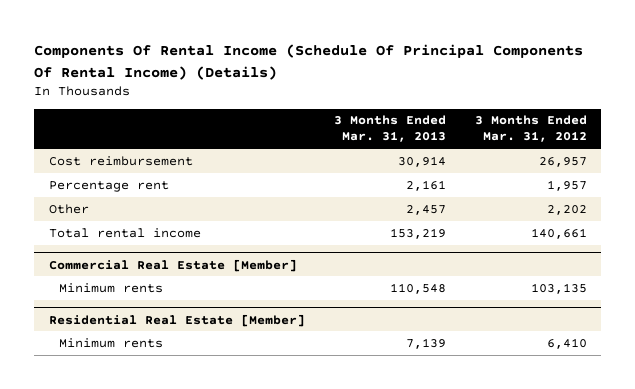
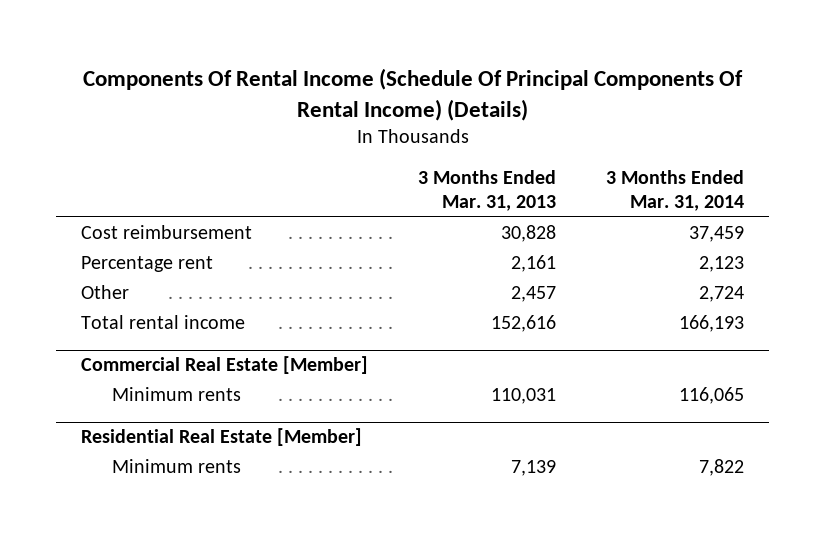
- | 3 Months Ended Mar. 31, 2013 | 3 Months Ended Mar. 31, 2012
+ | 3 Months Ended Mar. 31, 2013 | 3 Months Ended Mar. 31, 2014
- Cost reimbursement | 30,914 | 26,957
+ Cost reimbursement | 30,828 | 37,459
- Total rental income | 153,219 | 140,661
+ Total rental income | 152,616 | 166,193
@ Commercial Real Estate [Member]
- Minimum rents | 110,548 | 103,135
+ Minimum rents | 110,031 | 116,065

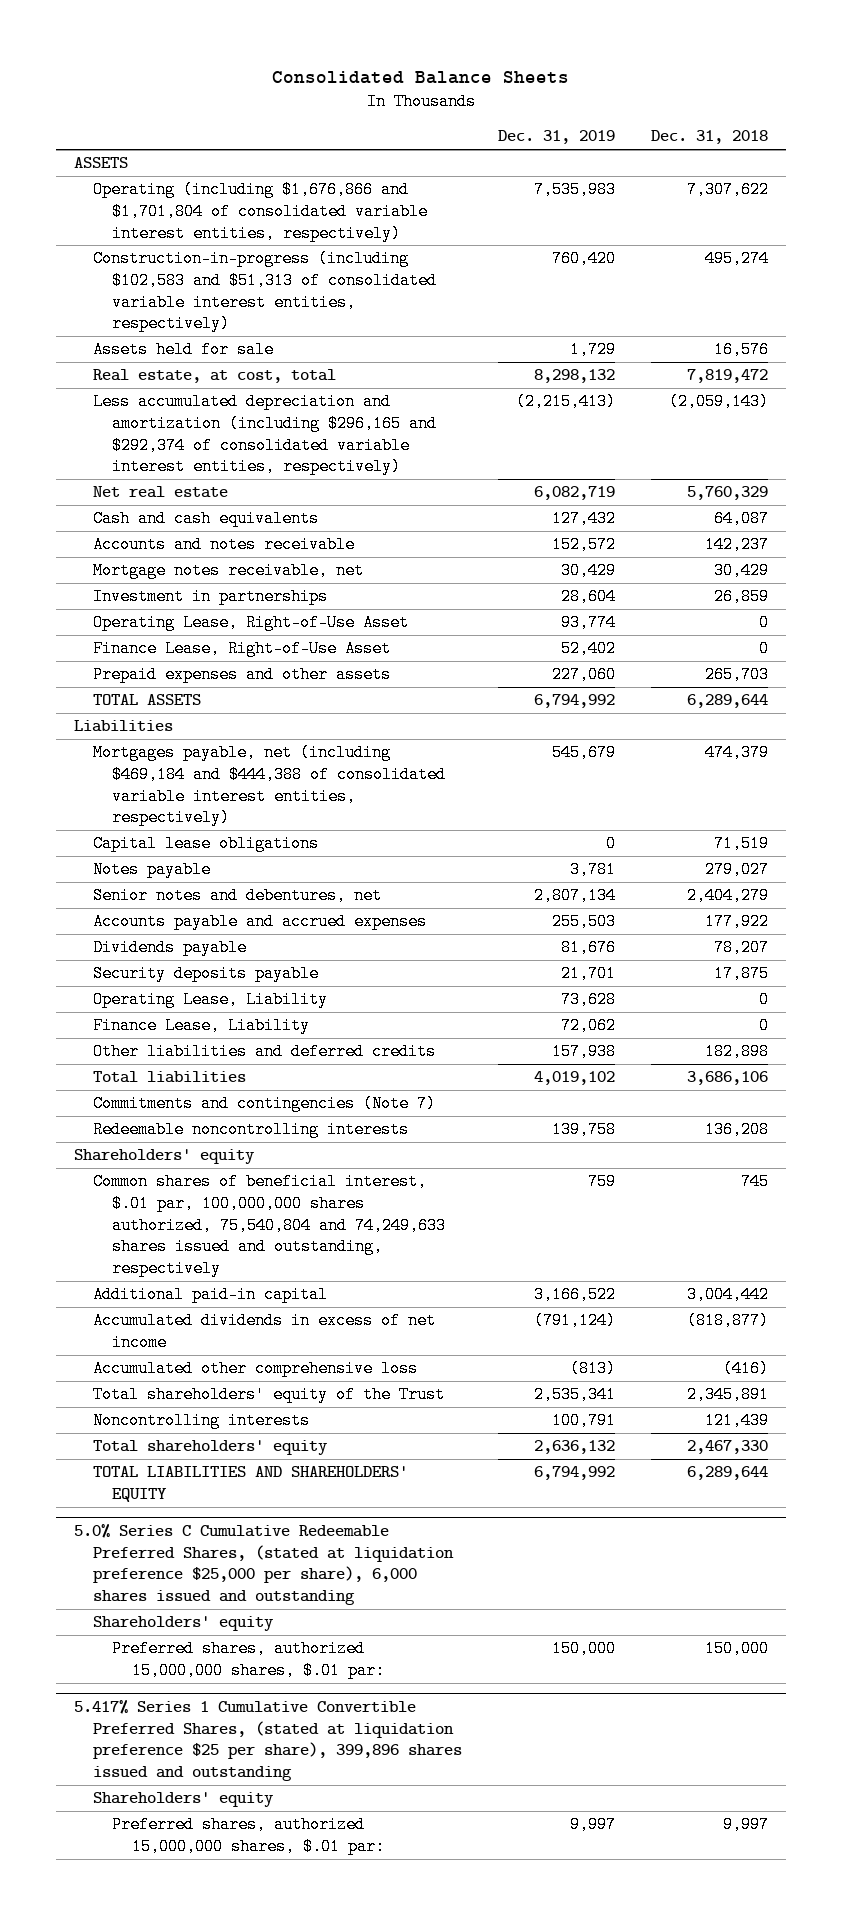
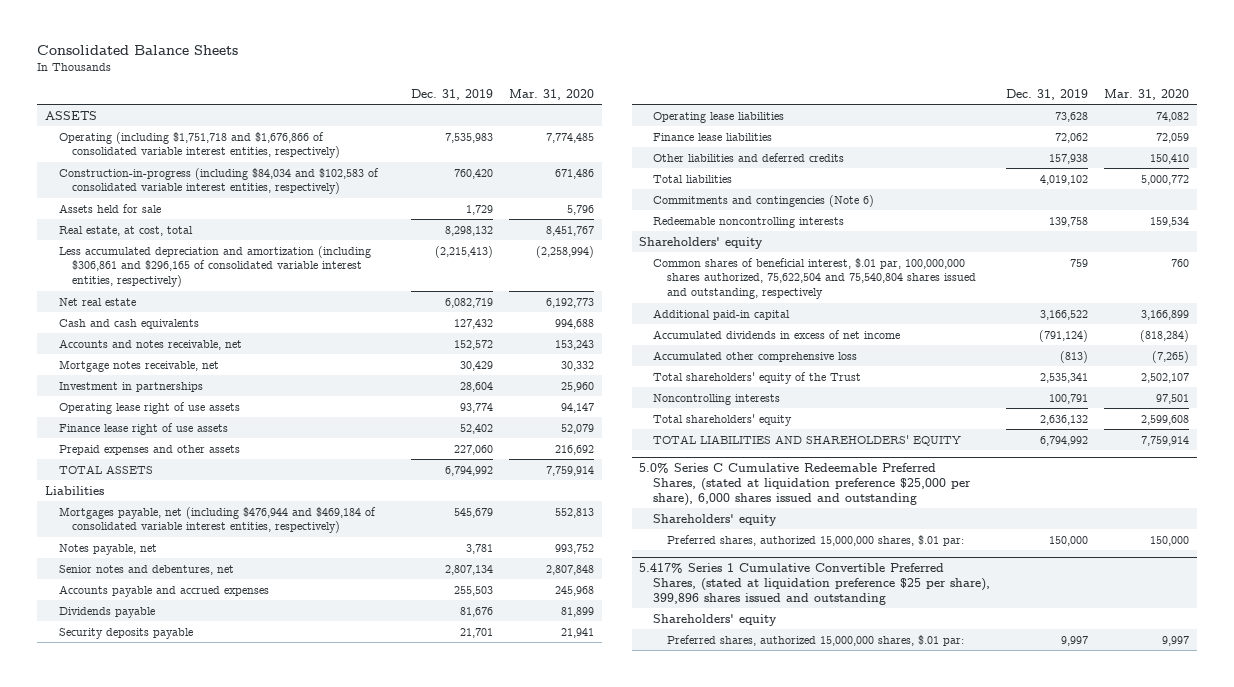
- | Dec. 31, 2019 | Dec. 31, 2018
+ | Dec. 31, 2019 | Mar. 31, 2020
- Operating (including $1,676,866 and $1,701,804 of consolidated variable interest entities, respectively) | 7,535,983 | 7,307,622
- Construction-in-progress (including $102,583 and $51,313 of consolidated variable interest entities, respectively) | 760,420 | 495,274
+ Operating (including $1,751,718 and $1,676,866 of consolidated variable interest entities, respectively) | 7,535,983 | 7,774,485
+ Construction-in-progress (including $84,034 and $102,583 of consolidated variable interest entities, respectively) | 760,420 | 671,486
- Less accumulated depreciation and amortization (including $296,165 and $292,374 of consolidated variable interest entities, respectively) | (2,215,413) | (2,059,143)
+ Less accumulated depreciation and amortization (including $306,861 and $296,165 of consolidated variable interest entities, respectively) | (2,215,413) | (2,258,994)
- Accounts and notes receivable | 152,572 | 142,237
+ Accounts and notes receivable, net | 152,572 | 153,243
- Operating Lease, Right-of-Use Asset | 93,774 | 0
- Finance Lease, Right-of-Use Asset | 52,402 | 0
+ Operating lease right of use assets | 93,774 | 94,147
+ Finance lease right of use assets | 52,402 | 52,079
- Mortgages payable, net (including $469,184 and $444,388 of consolidated variable interest entities, respectively) | 545,679 | 474,379
- Capital lease obligations | 0 | 71,519
- Notes payable | 3,781 | 279,027
+ Mortgages payable, net (including $476,944 and $469,184 of consolidated variable interest entities, respectively) | 545,679 | 552,813
+ Notes payable, net | 3,781 | 993,752
- Operating Lease, Liability | 73,628 | 0
- Finance Lease, Liability | 72,062 | 0
+ Operating lease liabilities | 73,628 | 74,082
+ Finance lease liabilities | 72,062 | 72,059
- Commitments and contingencies (Note 7)
+ Commitments and contingencies (Note 6)
- Common shares of beneficial interest, $.01 par, 100,000,000 shares authorized, 75,540,804 and 74,249,633 shares issued and outstanding, respectively | 759 | 745
+ Common shares of beneficial interest, $.01 par, 100,000,000 shares authorized, 75,622,504 and 75,540,804 shares issued and outstanding, respectively | 759 | 760

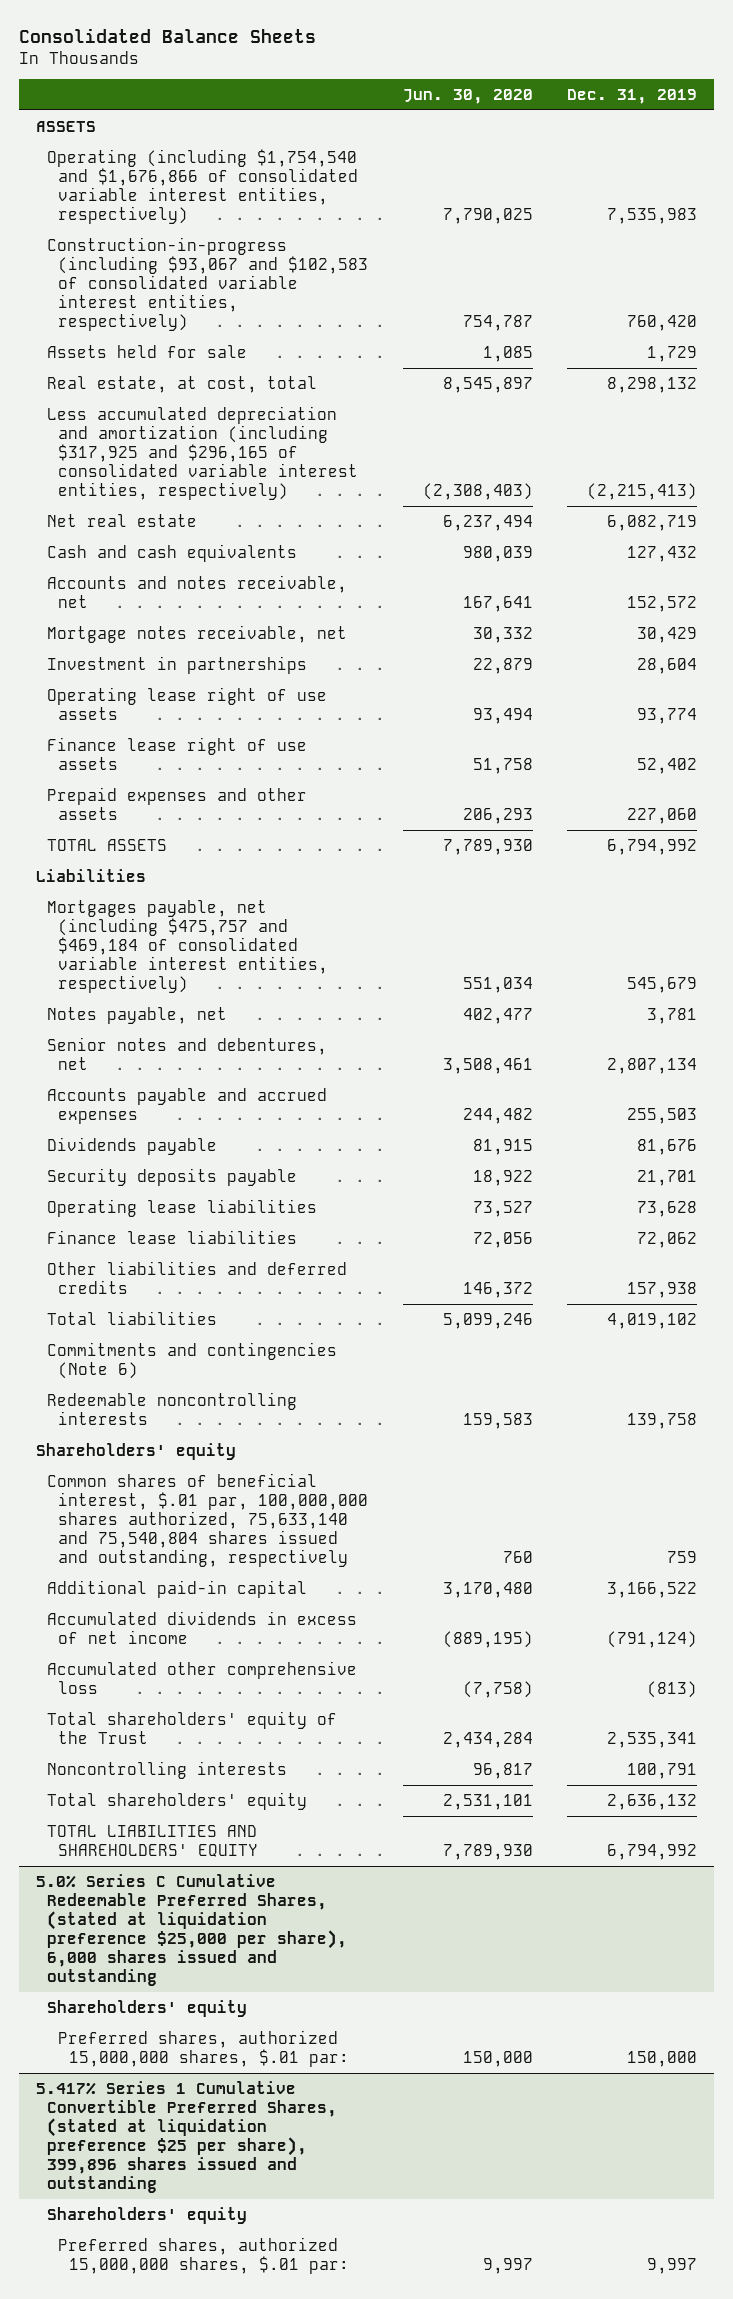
- | Dec. 31, 2019 | Mar. 31, 2020
+ | Jun. 30, 2020 | Dec. 31, 2019
- Operating (including $1,751,718 and $1,676,866 of consolidated variable interest entities, respectively) | 7,535,983 | 7,774,485
- Construction-in-progress (including $84,034 and $102,583 of consolidated variable interest entities, respectively) | 760,420 | 671,486
+ Operating (including $1,754,540 and $1,676,866 of consolidated variable interest entities, respectively) | 7,790,025 | 7,535,983
+ Construction-in-progress (including $93,067 and $102,583 of consolidated variable interest entities, respectively) | 754,787 | 760,420
- Less accumulated depreciation and amortization (including $306,861 and $296,165 of consolidated variable interest entities, respectively) | (2,215,413) | (2,258,994)
+ Less accumulated depreciation and amortization (including $317,925 and $296,165 of consolidated variable interest entities, respectively) | (2,308,403) | (2,215,413)
- Mortgages payable, net (including $476,944 and $469,184 of consolidated variable interest entities, respectively) | 545,679 | 552,813
+ Mortgages payable, net (including $475,757 and $469,184 of consolidated variable interest entities, respectively) | 551,034 | 545,679
- Common shares of beneficial interest, $.01 par, 100,000,000 shares authorized, 75,622,504 and 75,540,804 shares issued and outstanding, respectively | 759 | 760
+ Common shares of beneficial interest, $.01 par, 100,000,000 shares authorized, 75,633,140 and 75,540,804 shares issued and outstanding, respectively | 760 | 759

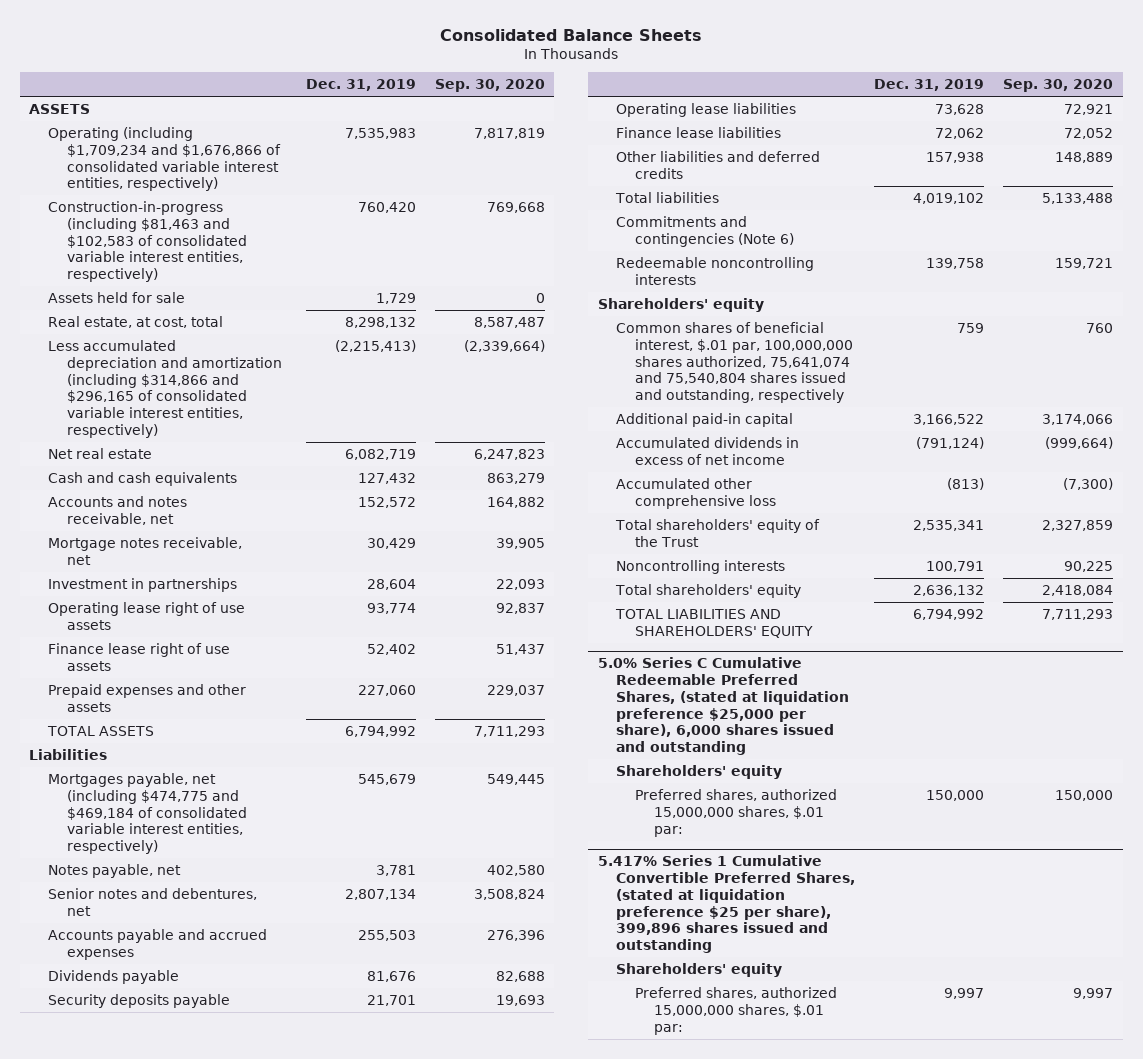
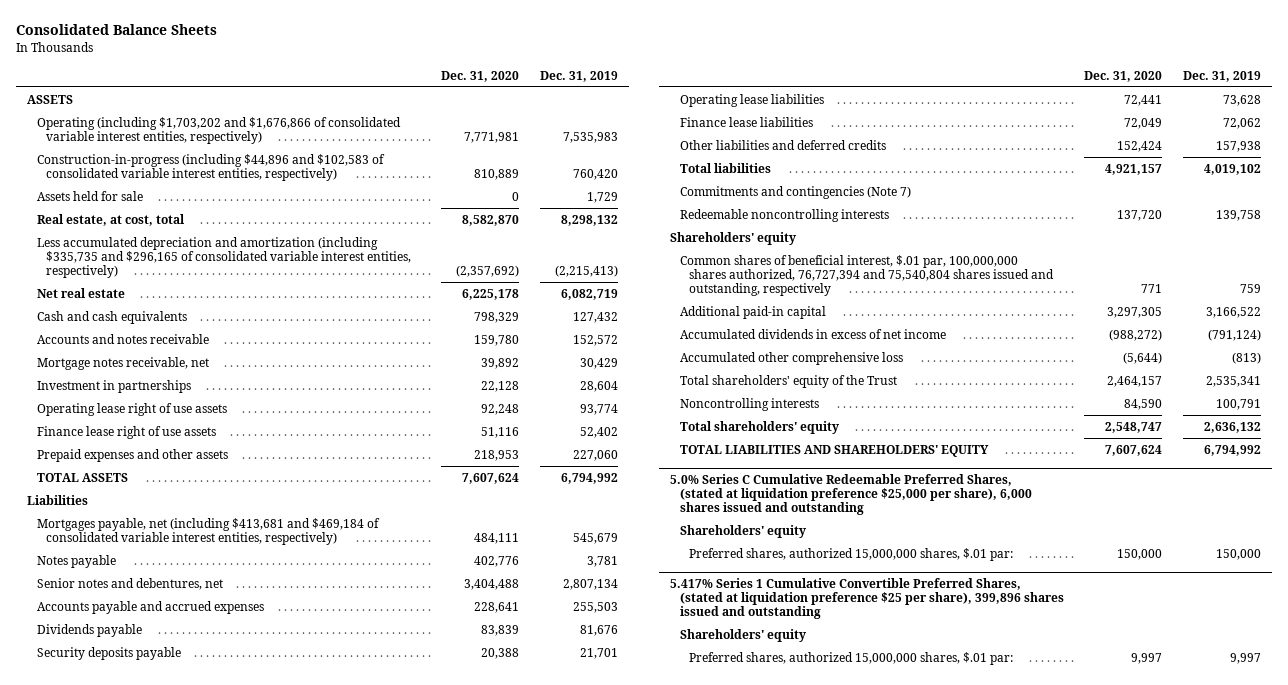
- | Dec. 31, 2019 | Sep. 30, 2020
+ | Dec. 31, 2020 | Dec. 31, 2019
- Operating (including $1,709,234 and $1,676,866 of consolidated variable interest entities, respectively) | 7,535,983 | 7,817,819
- Construction-in-progress (including $81,463 and $102,583 of consolidated variable interest entities, respectively) | 760,420 | 769,668
+ Operating (including $1,703,202 and $1,676,866 of consolidated variable interest entities, respectively) | 7,771,981 | 7,535,983
+ Construction-in-progress (including $44,896 and $102,583 of consolidated variable interest entities, respectively) | 810,889 | 760,420
- Less accumulated depreciation and amortization (including $314,866 and $296,165 of consolidated variable interest entities, respectively) | (2,215,413) | (2,339,664)
+ Less accumulated depreciation and amortization (including $335,735 and $296,165 of consolidated variable interest entities, respectively) | (2,357,692) | (2,215,413)
- Accounts and notes receivable, net | 152,572 | 164,882
+ Accounts and notes receivable | 159,780 | 152,572
- Mortgages payable, net (including $474,775 and $469,184 of consolidated variable interest entities, respectively) | 545,679 | 549,445
- Notes payable, net | 3,781 | 402,580
+ Mortgages payable, net (including $413,681 and $469,184 of consolidated variable interest entities, respectively) | 484,111 | 545,679
+ Notes payable | 402,776 | 3,781
- Commitments and contingencies (Note 6)
+ Commitments and contingencies (Note 7)
- Common shares of beneficial interest, $.01 par, 100,000,000 shares authorized, 75,641,074 and 75,540,804 shares issued and outstanding, respectively | 759 | 760
+ Common shares of beneficial interest, $.01 par, 100,000,000 shares authorized, 76,727,394 and 75,540,804 shares issued and outstanding, respectively | 771 | 759

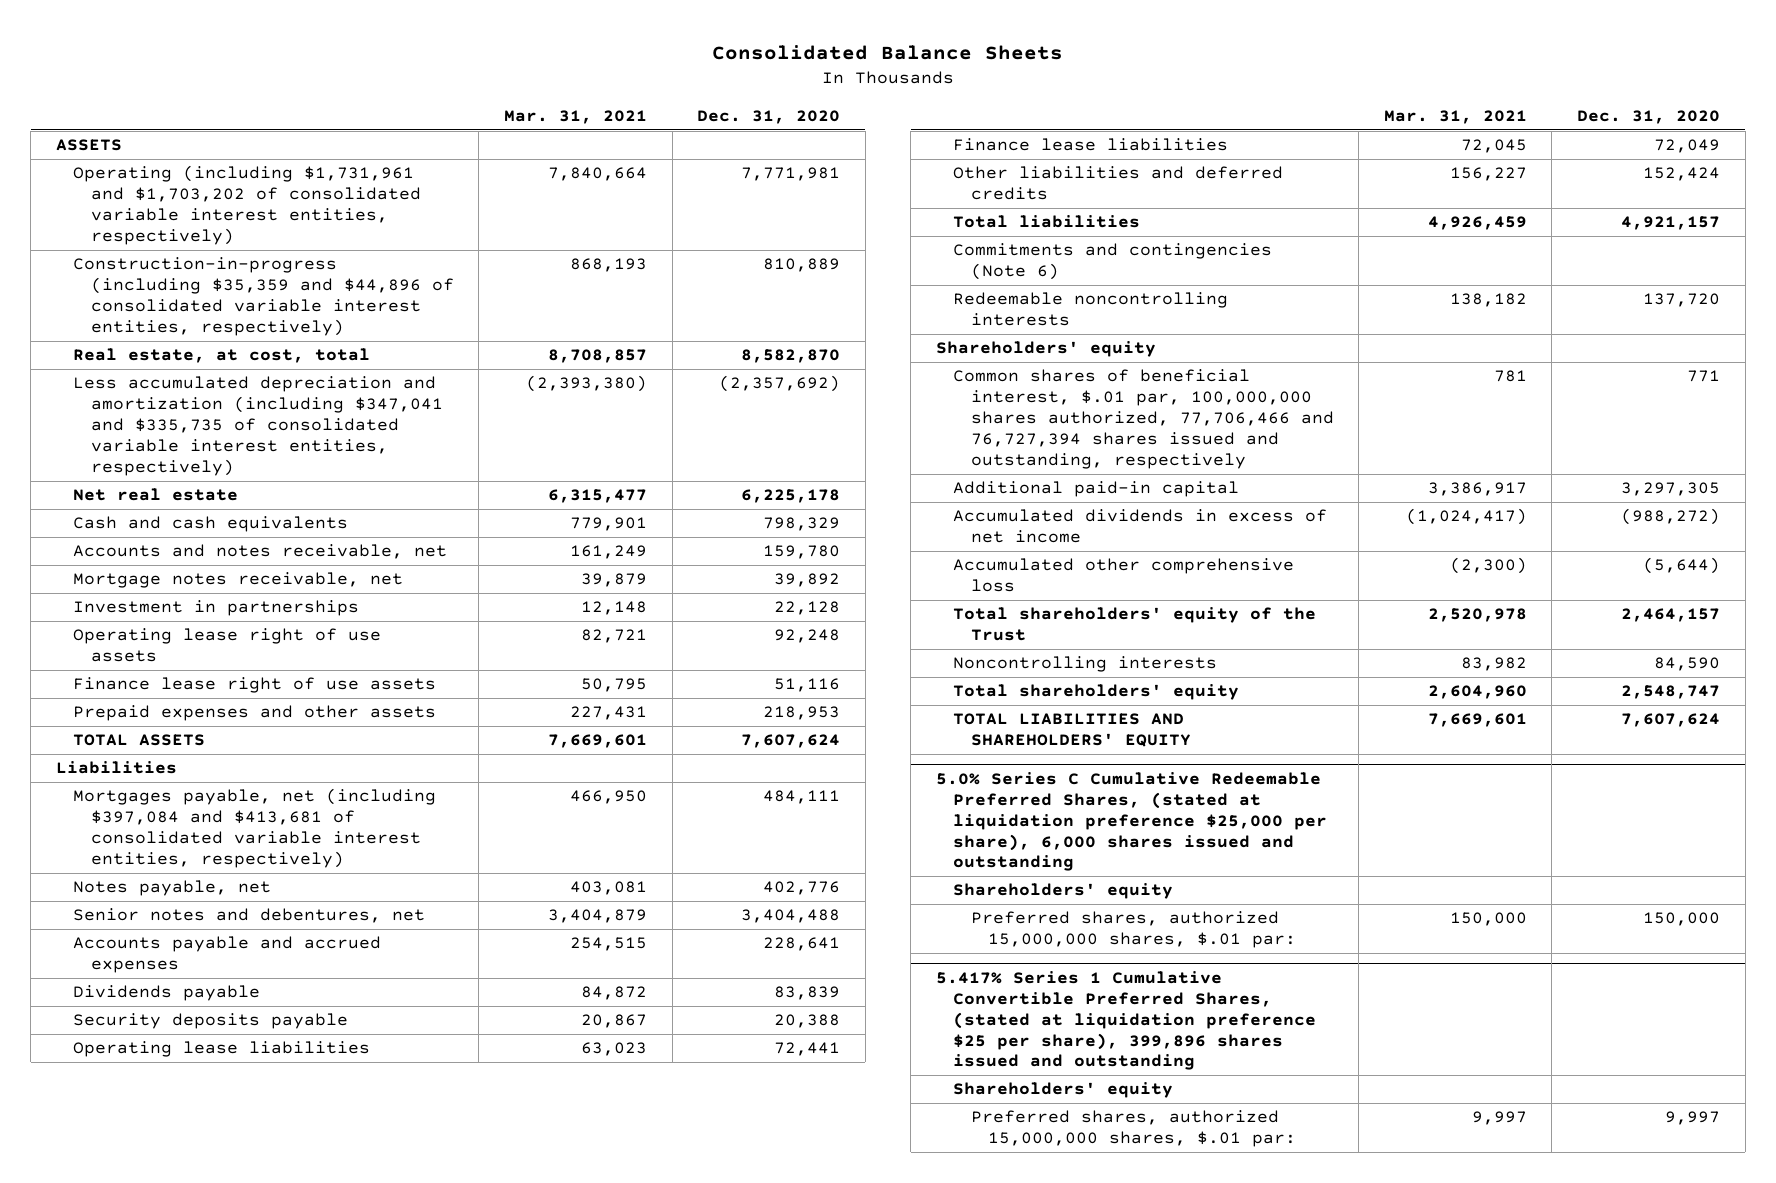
- | Dec. 31, 2020 | Dec. 31, 2019
+ | Mar. 31, 2021 | Dec. 31, 2020
- Operating (including $1,703,202 and $1,676,866 of consolidated variable interest entities, respectively) | 7,771,981 | 7,535,983
- Construction-in-progress (including $44,896 and $102,583 of consolidated variable interest entities, respectively) | 810,889 | 760,420
- Assets held for sale | 0 | 1,729
+ Operating (including $1,731,961 and $1,703,202 of consolidated variable interest entities, respectively) | 7,840,664 | 7,771,981
+ Construction-in-progress (including $35,359 and $44,896 of consolidated variable interest entities, respectively) | 868,193 | 810,889
- Less accumulated depreciation and amortization (including $335,735 and $296,165 of consolidated variable interest entities, respectively) | (2,357,692) | (2,215,413)
+ Less accumulated depreciation and amortization (including $347,041 and $335,735 of consolidated variable interest entities, respectively) | (2,393,380) | (2,357,692)
- Accounts and notes receivable | 159,780 | 152,572
+ Accounts and notes receivable, net | 161,249 | 159,780
- Mortgages payable, net (including $413,681 and $469,184 of consolidated variable interest entities, respectively) | 484,111 | 545,679
- Notes payable | 402,776 | 3,781
+ Mortgages payable, net (including $397,084 and $413,681 of consolidated variable interest entities, respectively) | 466,950 | 484,111
+ Notes payable, net | 403,081 | 402,776
- Commitments and contingencies (Note 7)
+ Commitments and contingencies (Note 6)
- Common shares of beneficial interest, $.01 par, 100,000,000 shares authorized, 76,727,394 and 75,540,804 shares issued and outstanding, respectively | 771 | 759
+ Common shares of beneficial interest, $.01 par, 100,000,000 shares authorized, 77,706,466 and 76,727,394 shares issued and outstanding, respectively | 781 | 771

